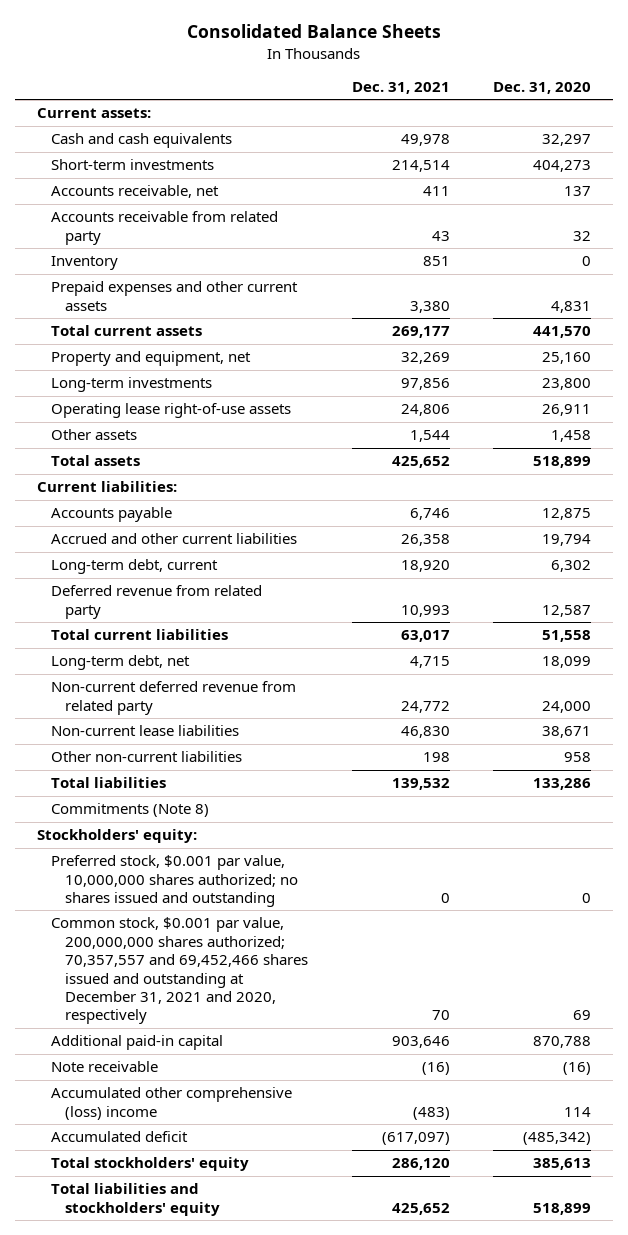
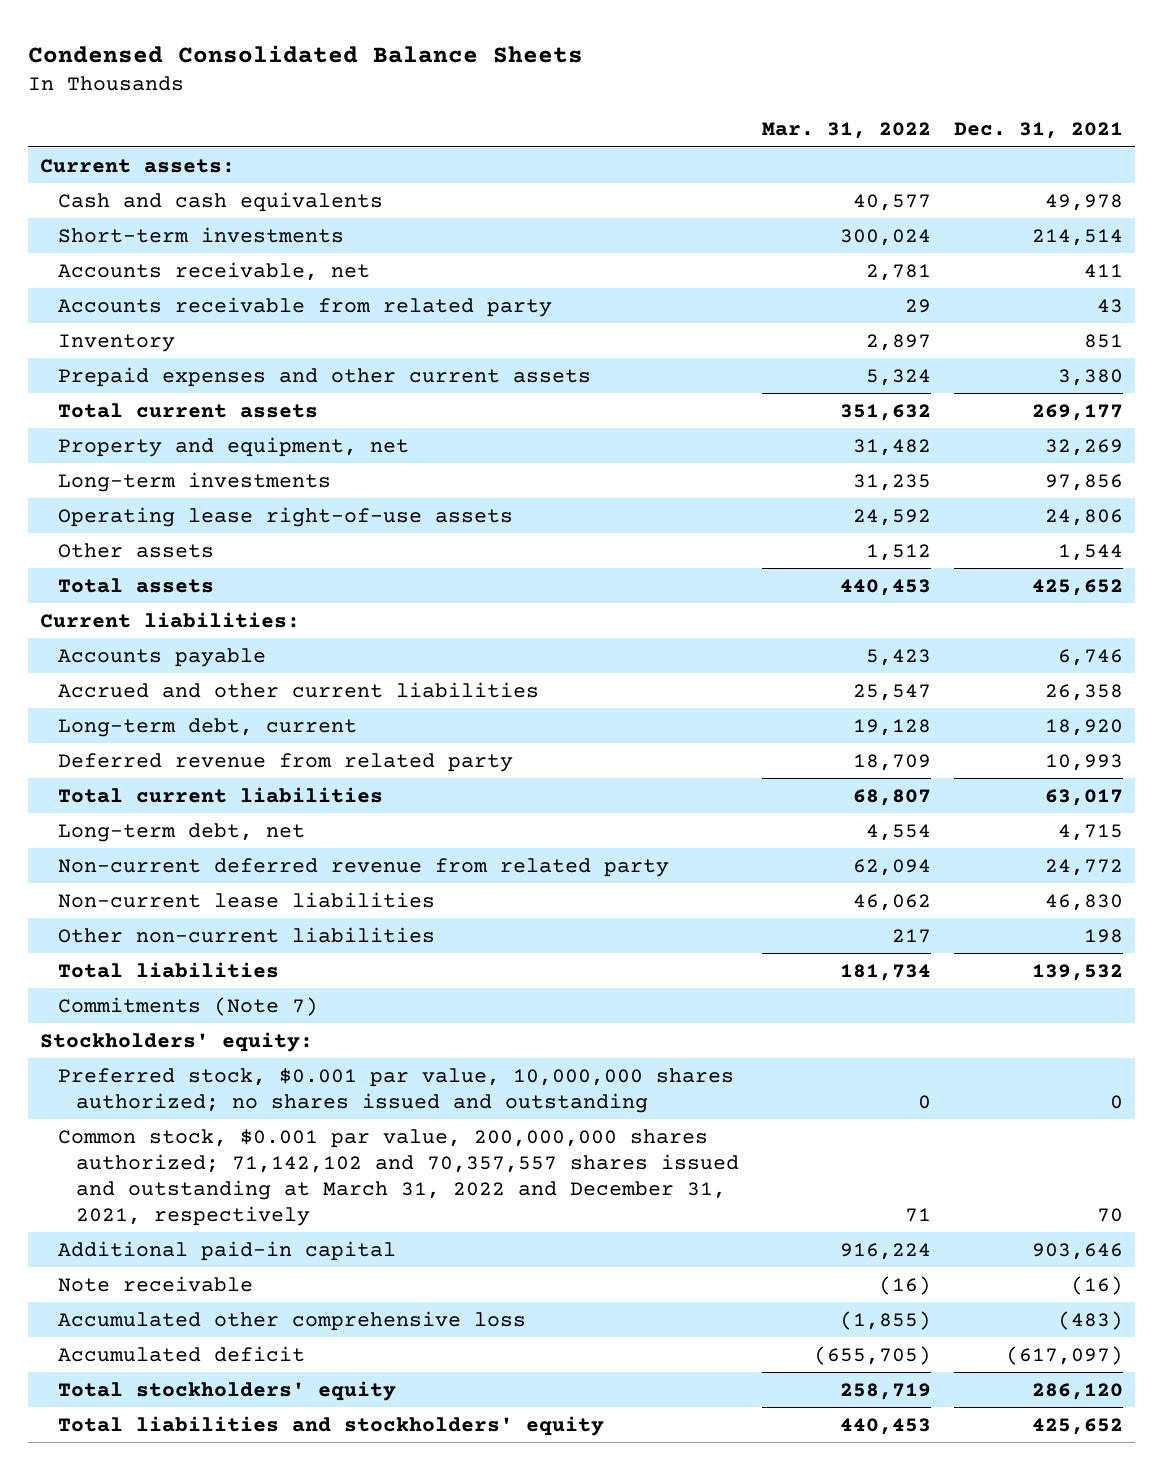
- Consolidated Balance Sheets
+ Condensed Consolidated Balance Sheets
- | Dec. 31, 2021 | Dec. 31, 2020
+ | Mar. 31, 2022 | Dec. 31, 2021
- Commitments (Note 8)
+ Commitments (Note 7)
- Common stock, $0.001 par value, 200,000,000 shares authorized; 70,357,557 and 69,452,466 shares issued and outstanding at December 31, 2021 and 2020, respectively | 70 | 69
+ Common stock, $0.001 par value, 200,000,000 shares authorized; 71,142,102 and 70,357,557 shares issued and outstanding at March 31, 2022 and December 31, 2021, respectively | 71 | 70
- Accumulated other comprehensive (loss) income | (483) | 114
+ Accumulated other comprehensive loss | (1,855) | (483)

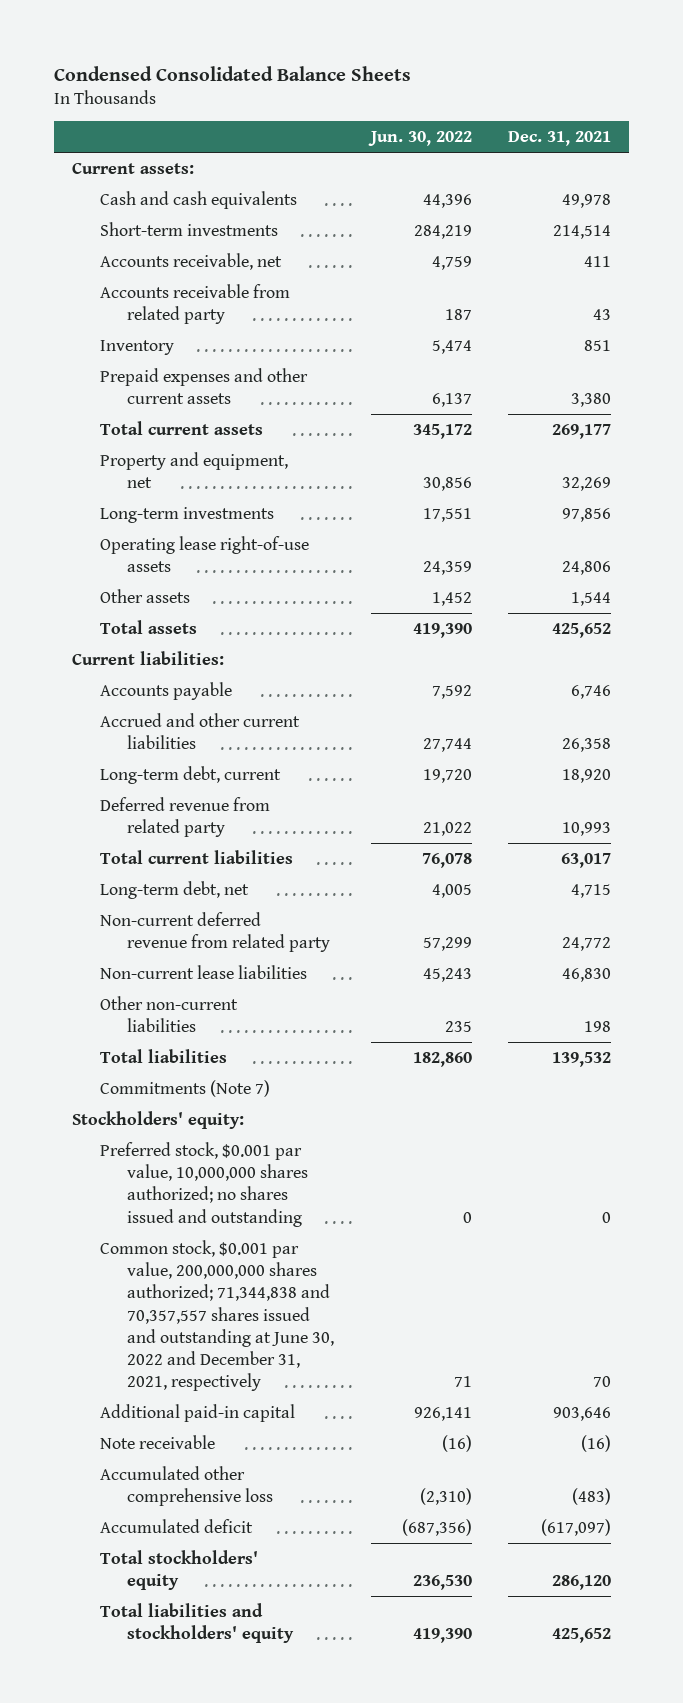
- | Mar. 31, 2022 | Dec. 31, 2021
+ | Jun. 30, 2022 | Dec. 31, 2021
- Common stock, $0.001 par value, 200,000,000 shares authorized; 71,142,102 and 70,357,557 shares issued and outstanding at March 31, 2022 and December 31, 2021, respectively | 71 | 70
+ Common stock, $0.001 par value, 200,000,000 shares authorized; 71,344,838 and 70,357,557 shares issued and outstanding at June 30, 2022 and December 31, 2021, respectively | 71 | 70

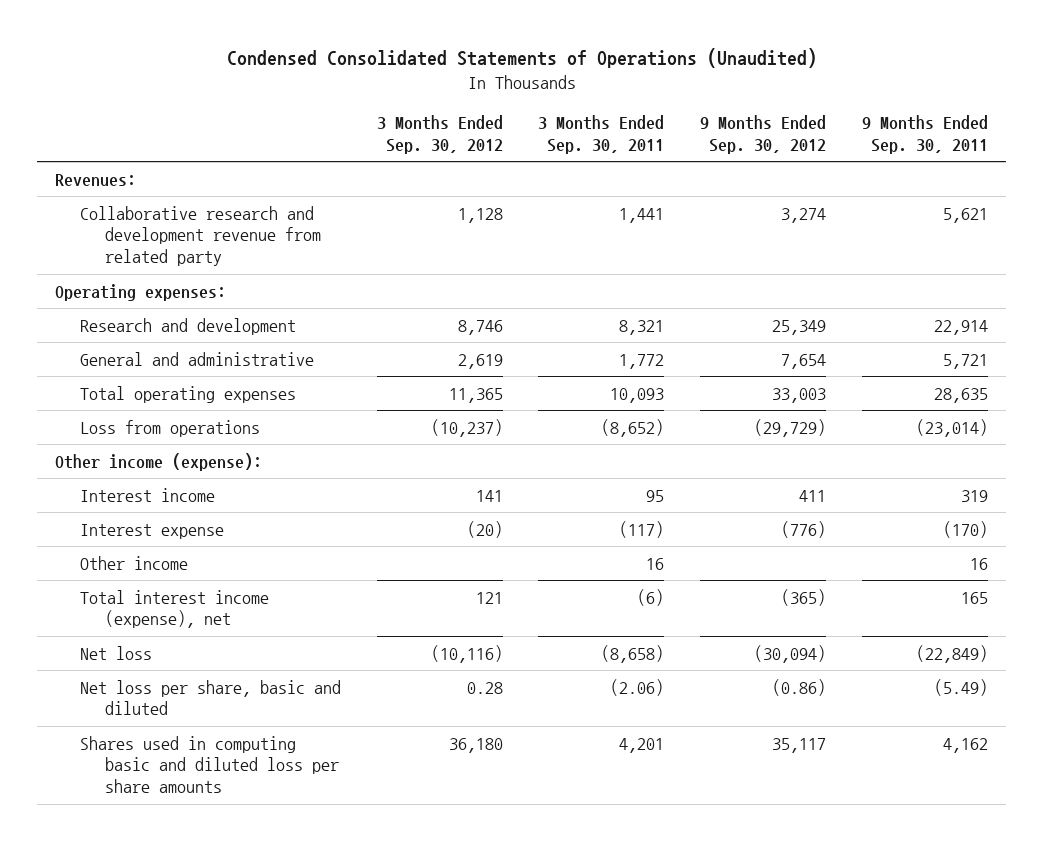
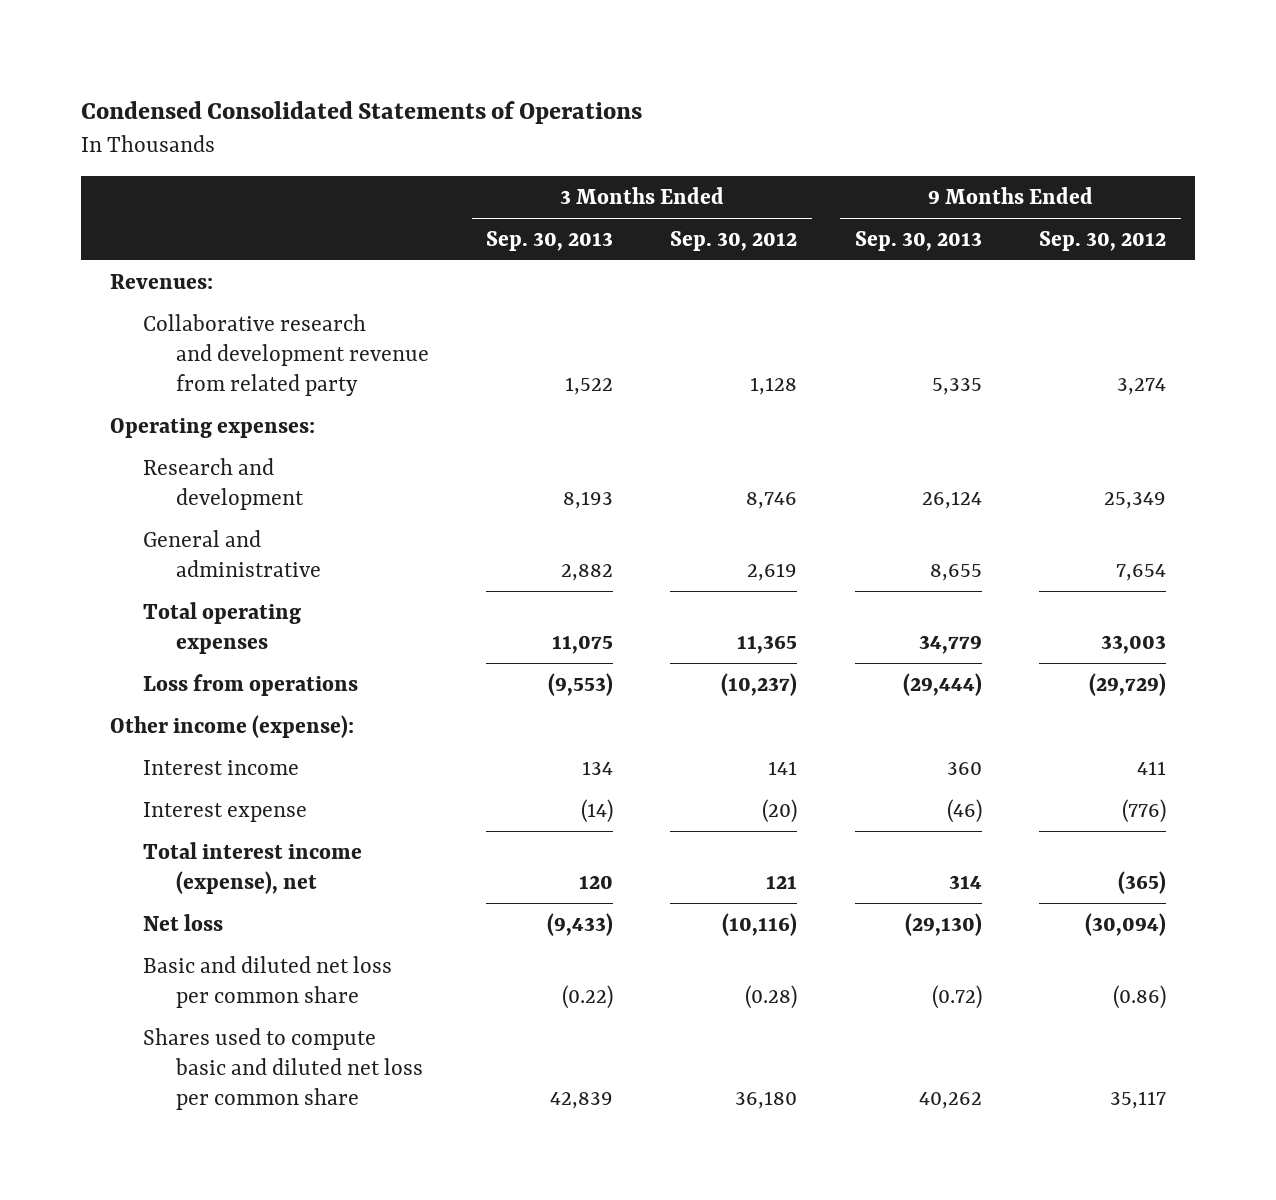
- Condensed Consolidated Statements of Operations (Unaudited)
+ Condensed Consolidated Statements of Operations
- | 3 Months Ended Sep. 30, 2012 | 3 Months Ended Sep. 30, 2011 | 9 Months Ended Sep. 30, 2012 | 9 Months Ended Sep. 30, 2011
+ | 3 Months Ended Sep. 30, 2013 | 3 Months Ended Sep. 30, 2012 | 9 Months Ended Sep. 30, 2013 | 9 Months Ended Sep. 30, 2012
- Other income | | 16 | | 16
- Net loss per share, basic and diluted | 0.28 | (2.06) | (0.86) | (5.49)
- Shares used in computing basic and diluted loss per share amounts | 36,180 | 4,201 | 35,117 | 4,162
+ Basic and diluted net loss per common share | (0.22) | (0.28) | (0.72) | (0.86)
+ Shares used to compute basic and diluted net loss per common share | 42,839 | 36,180 | 40,262 | 35,117

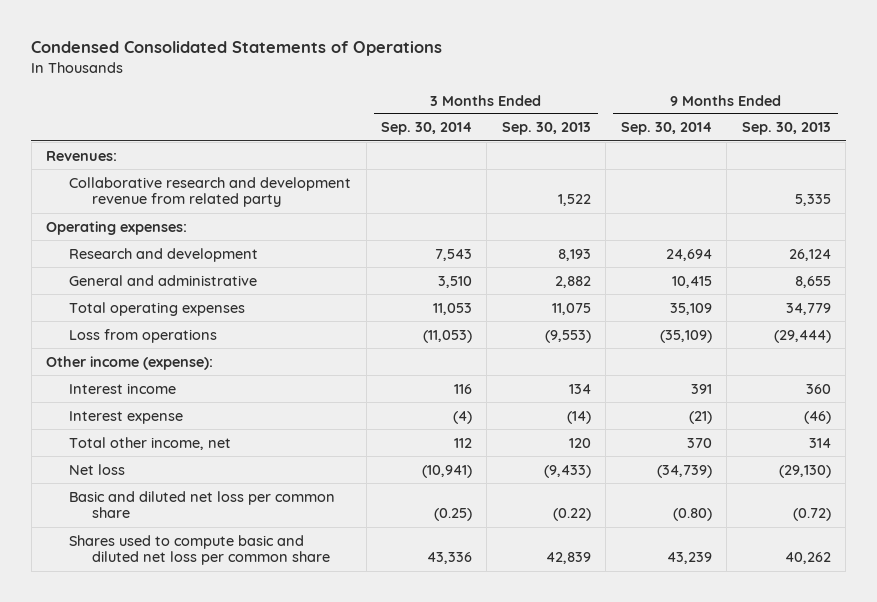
- | 3 Months Ended Sep. 30, 2013 | 3 Months Ended Sep. 30, 2012 | 9 Months Ended Sep. 30, 2013 | 9 Months Ended Sep. 30, 2012
+ | 3 Months Ended Sep. 30, 2014 | 3 Months Ended Sep. 30, 2013 | 9 Months Ended Sep. 30, 2014 | 9 Months Ended Sep. 30, 2013
- Total interest income (expense), net | 120 | 121 | 314 | (365)
+ Total other income, net | 112 | 120 | 370 | 314

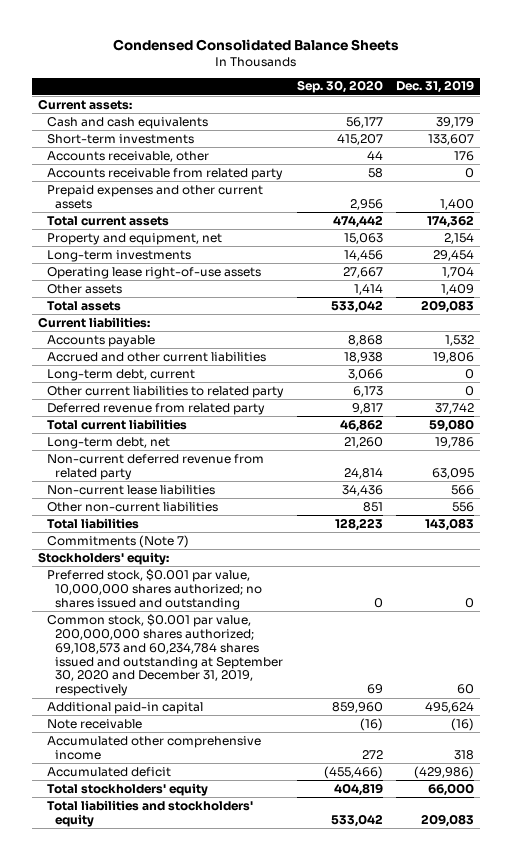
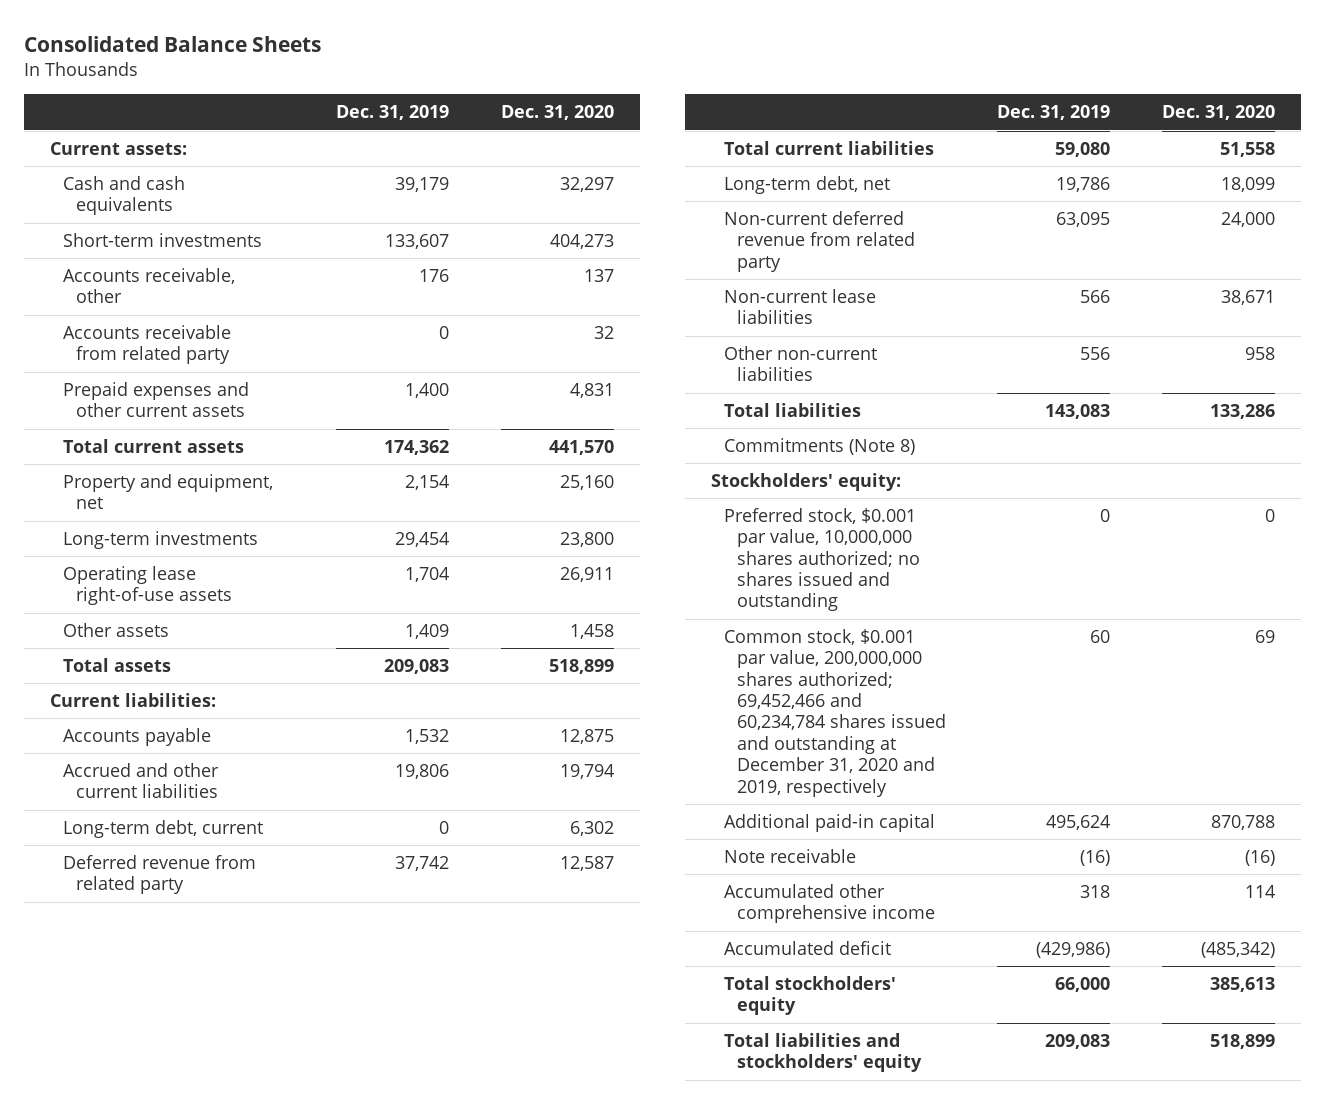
- Condensed Consolidated Balance Sheets
+ Consolidated Balance Sheets
- | Sep. 30, 2020 | Dec. 31, 2019
+ | Dec. 31, 2019 | Dec. 31, 2020
- Other current liabilities to related party | 6,173 | 0
- Commitments (Note 7)
+ Commitments (Note 8)
- Common stock, $0.001 par value, 200,000,000 shares authorized; 69,108,573 and 60,234,784 shares issued and outstanding at September 30, 2020 and December 31, 2019, respectively | 69 | 60
+ Common stock, $0.001 par value, 200,000,000 shares authorized; 69,452,466 and 60,234,784 shares issued and outstanding at December 31, 2020 and 2019, respectively | 60 | 69

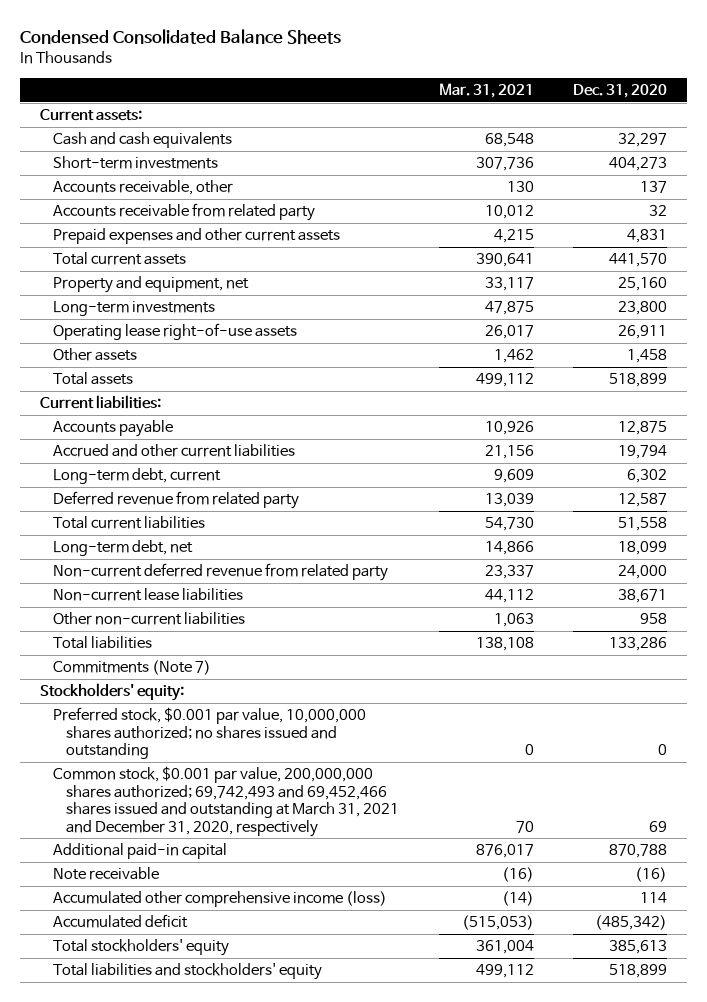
- Consolidated Balance Sheets
+ Condensed Consolidated Balance Sheets
- | Dec. 31, 2019 | Dec. 31, 2020
+ | Mar. 31, 2021 | Dec. 31, 2020
- Commitments (Note 8)
+ Commitments (Note 7)
- Common stock, $0.001 par value, 200,000,000 shares authorized; 69,452,466 and 60,234,784 shares issued and outstanding at December 31, 2020 and 2019, respectively | 60 | 69
+ Common stock, $0.001 par value, 200,000,000 shares authorized; 69,742,493 and 69,452,466 shares issued and outstanding at March 31, 2021 and December 31, 2020, respectively | 70 | 69
- Accumulated other comprehensive income | 318 | 114
+ Accumulated other comprehensive income (loss) | (14) | 114

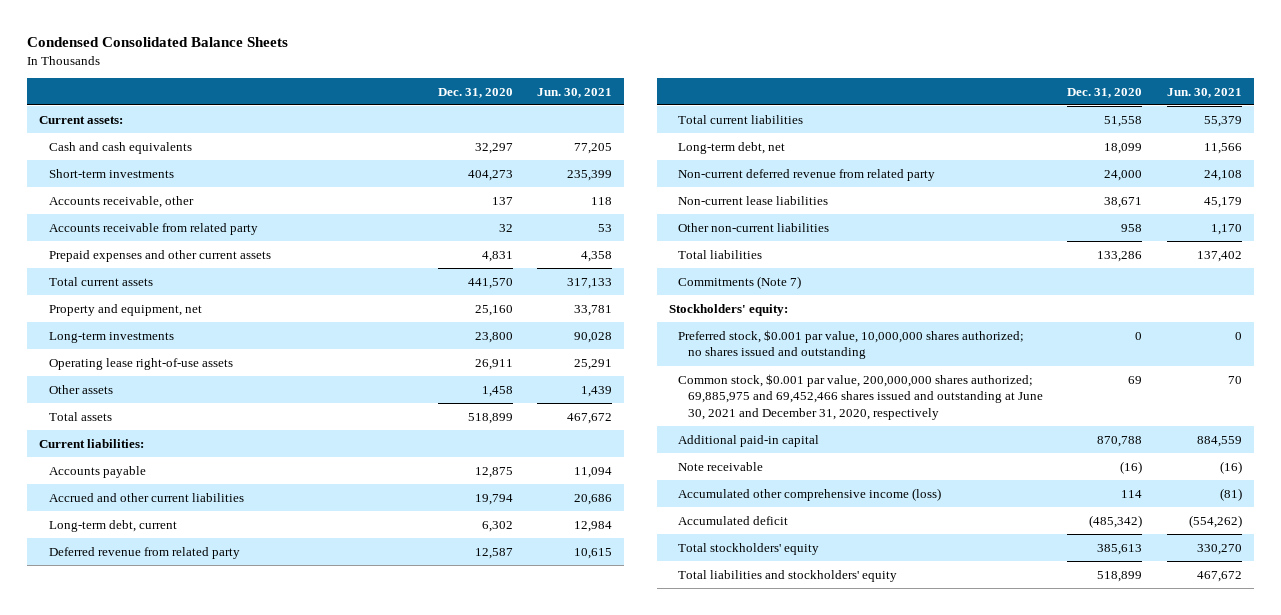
- | Mar. 31, 2021 | Dec. 31, 2020
+ | Dec. 31, 2020 | Jun. 30, 2021
- Common stock, $0.001 par value, 200,000,000 shares authorized; 69,742,493 and 69,452,466 shares issued and outstanding at March 31, 2021 and December 31, 2020, respectively | 70 | 69
+ Common stock, $0.001 par value, 200,000,000 shares authorized; 69,885,975 and 69,452,466 shares issued and outstanding at June 30, 2021 and December 31, 2020, respectively | 69 | 70

